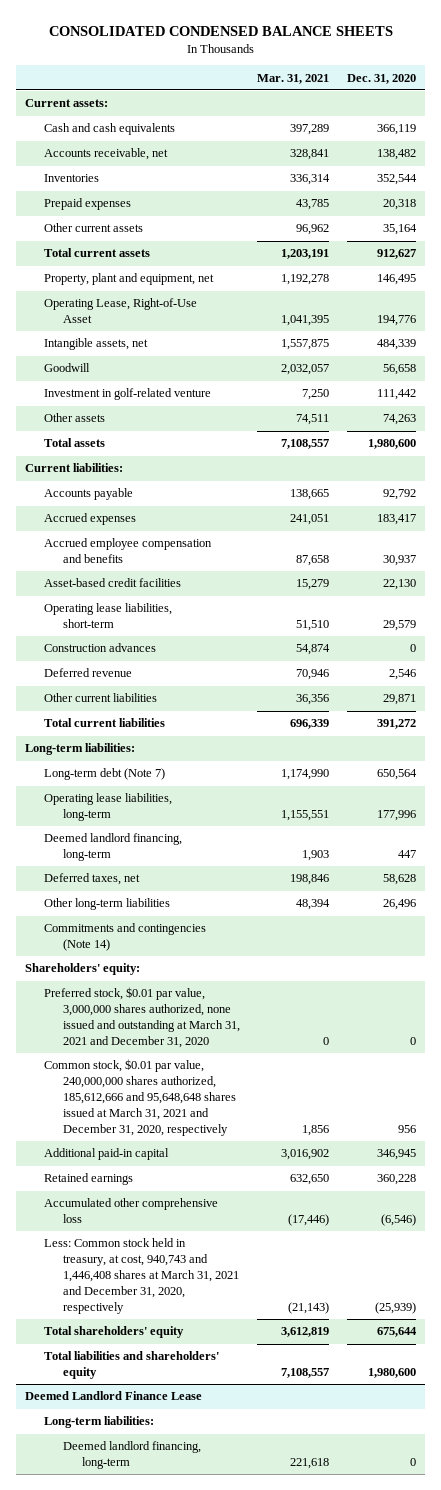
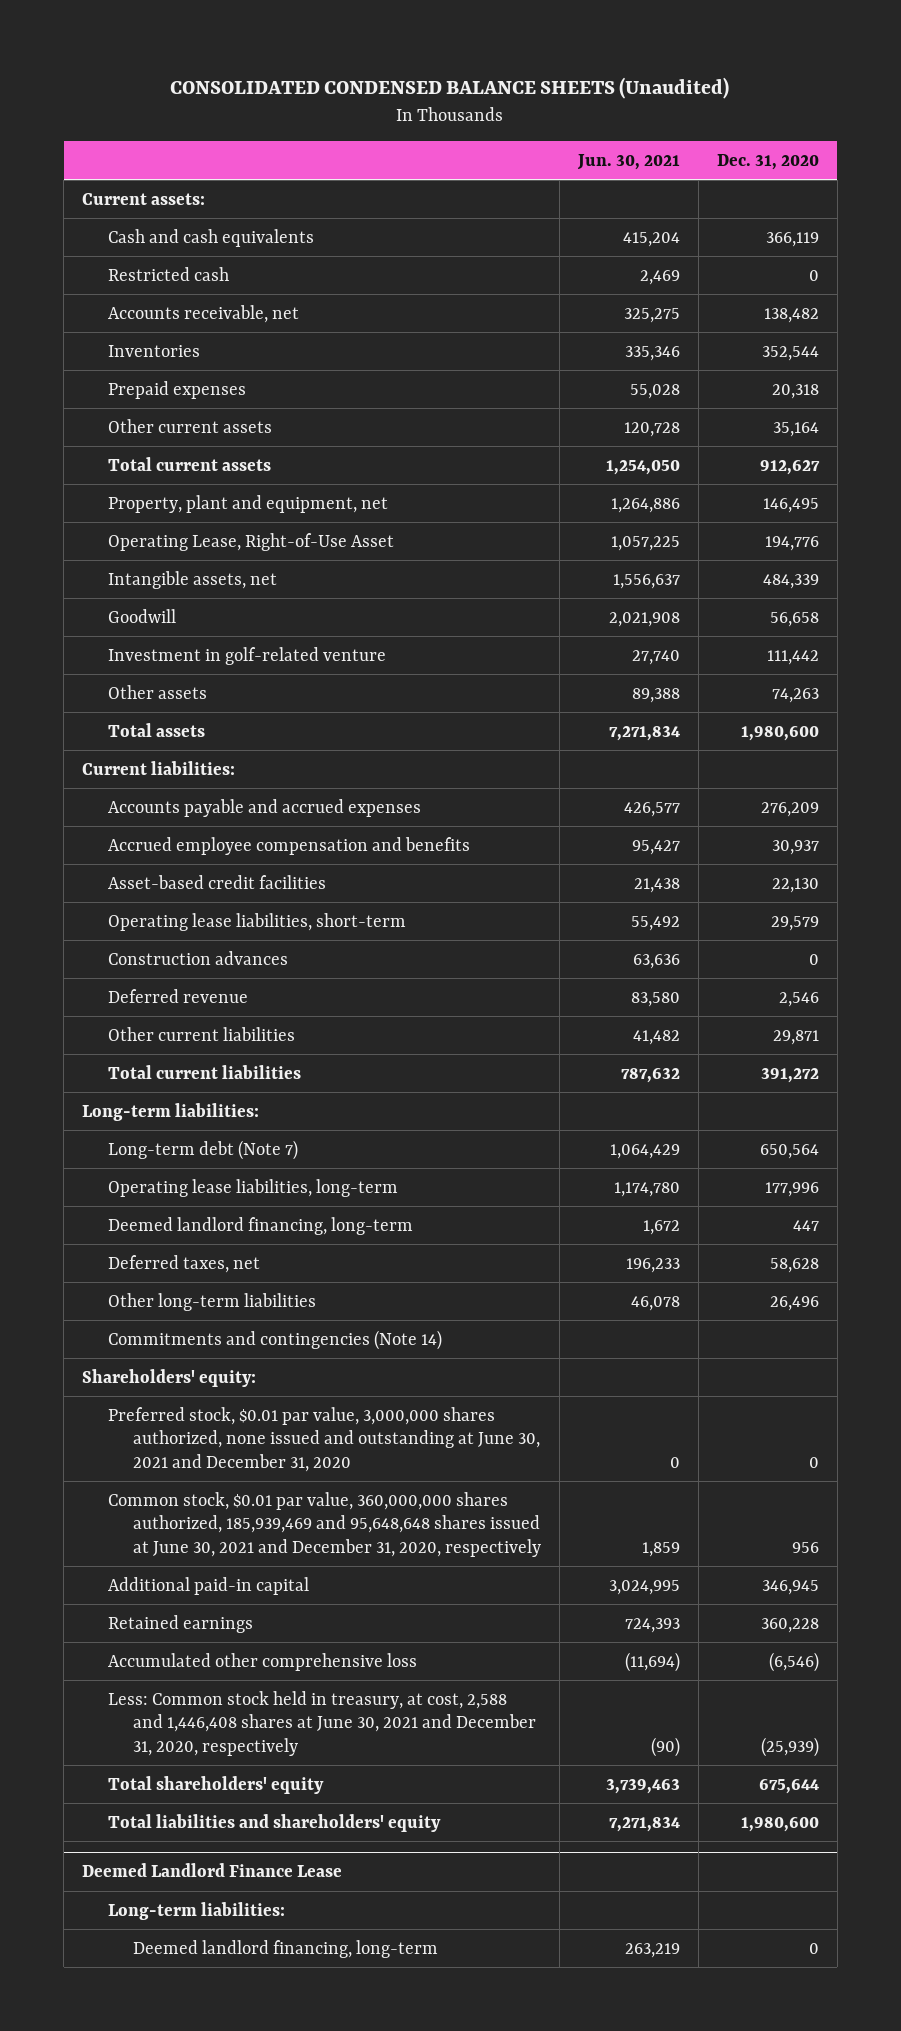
- CONSOLIDATED CONDENSED BALANCE SHEETS
+ CONSOLIDATED CONDENSED BALANCE SHEETS (Unaudited)
- | Mar. 31, 2021 | Dec. 31, 2020
+ | Jun. 30, 2021 | Dec. 31, 2020
+ Restricted cash | 2,469 | 0
- Accounts payable | 138,665 | 92,792
- Accrued expenses | 241,051 | 183,417
+ Accounts payable and accrued expenses | 426,577 | 276,209
- Preferred stock, $0.01 par value, 3,000,000 shares authorized, none issued and outstanding at March 31, 2021 and December 31, 2020 | 0 | 0
- Common stock, $0.01 par value, 240,000,000 shares authorized, 185,612,666 and 95,648,648 shares issued at March 31, 2021 and December 31, 2020, respectively | 1,856 | 956
+ Preferred stock, $0.01 par value, 3,000,000 shares authorized, none issued and outstanding at June 30, 2021 and December 31, 2020 | 0 | 0
+ Common stock, $0.01 par value, 360,000,000 shares authorized, 185,939,469 and 95,648,648 shares issued at June 30, 2021 and December 31, 2020, respectively | 1,859 | 956
- Less: Common stock held in treasury, at cost, 940,743 and 1,446,408 shares at March 31, 2021 and December 31, 2020, respectively | (21,143) | (25,939)
+ Less: Common stock held in treasury, at cost, 2,588 and 1,446,408 shares at June 30, 2021 and December 31, 2020, respectively | (90) | (25,939)

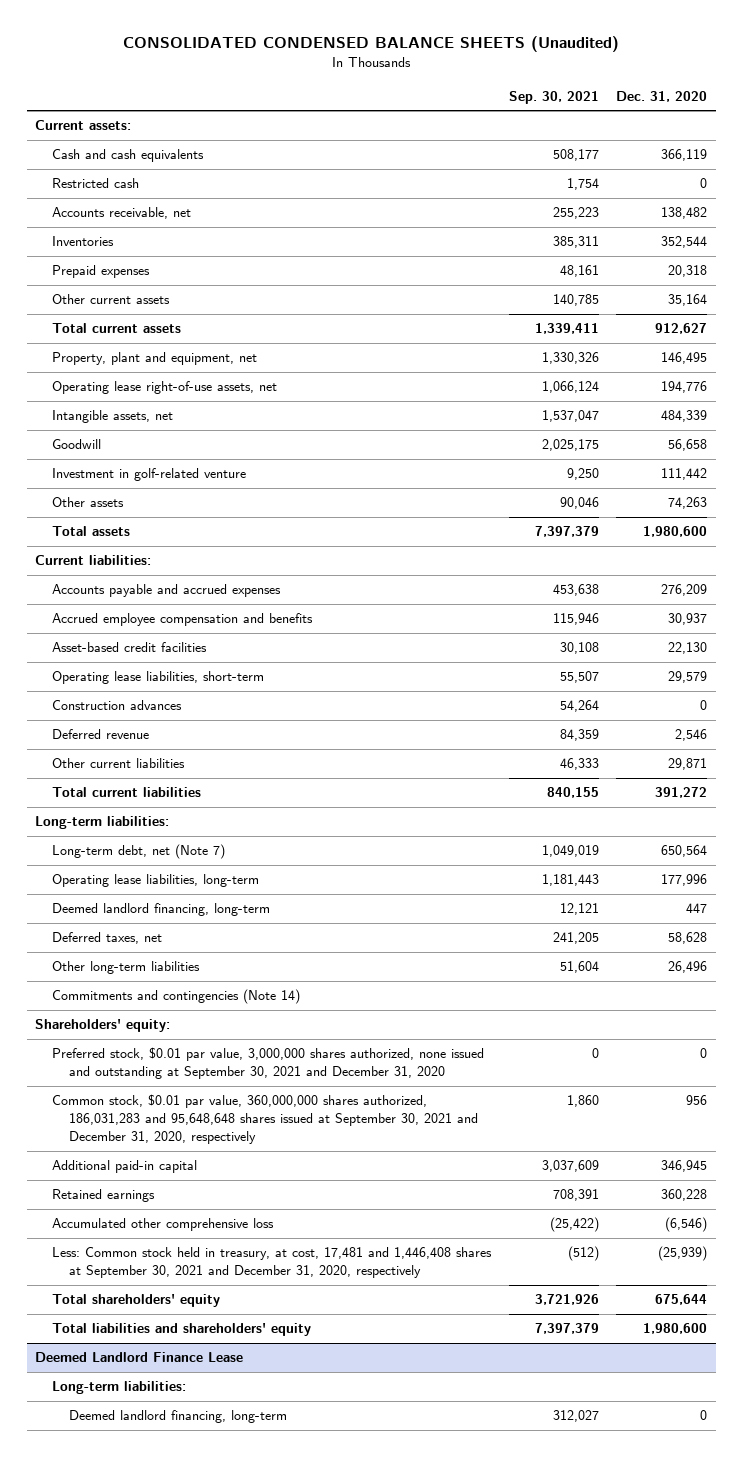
- | Jun. 30, 2021 | Dec. 31, 2020
+ | Sep. 30, 2021 | Dec. 31, 2020
- Operating Lease, Right-of-Use Asset | 1,057,225 | 194,776
+ Operating lease right-of-use assets, net | 1,066,124 | 194,776
- Long-term debt (Note 7) | 1,064,429 | 650,564
+ Long-term debt, net (Note 7) | 1,049,019 | 650,564
- Preferred stock, $0.01 par value, 3,000,000 shares authorized, none issued and outstanding at June 30, 2021 and December 31, 2020 | 0 | 0
- Common stock, $0.01 par value, 360,000,000 shares authorized, 185,939,469 and 95,648,648 shares issued at June 30, 2021 and December 31, 2020, respectively | 1,859 | 956
+ Preferred stock, $0.01 par value, 3,000,000 shares authorized, none issued and outstanding at September 30, 2021 and December 31, 2020 | 0 | 0
+ Common stock, $0.01 par value, 360,000,000 shares authorized, 186,031,283 and 95,648,648 shares issued at September 30, 2021 and December 31, 2020, respectively | 1,860 | 956
- Less: Common stock held in treasury, at cost, 2,588 and 1,446,408 shares at June 30, 2021 and December 31, 2020, respectively | (90) | (25,939)
+ Less: Common stock held in treasury, at cost, 17,481 and 1,446,408 shares at September 30, 2021 and December 31, 2020, respectively | (512) | (25,939)

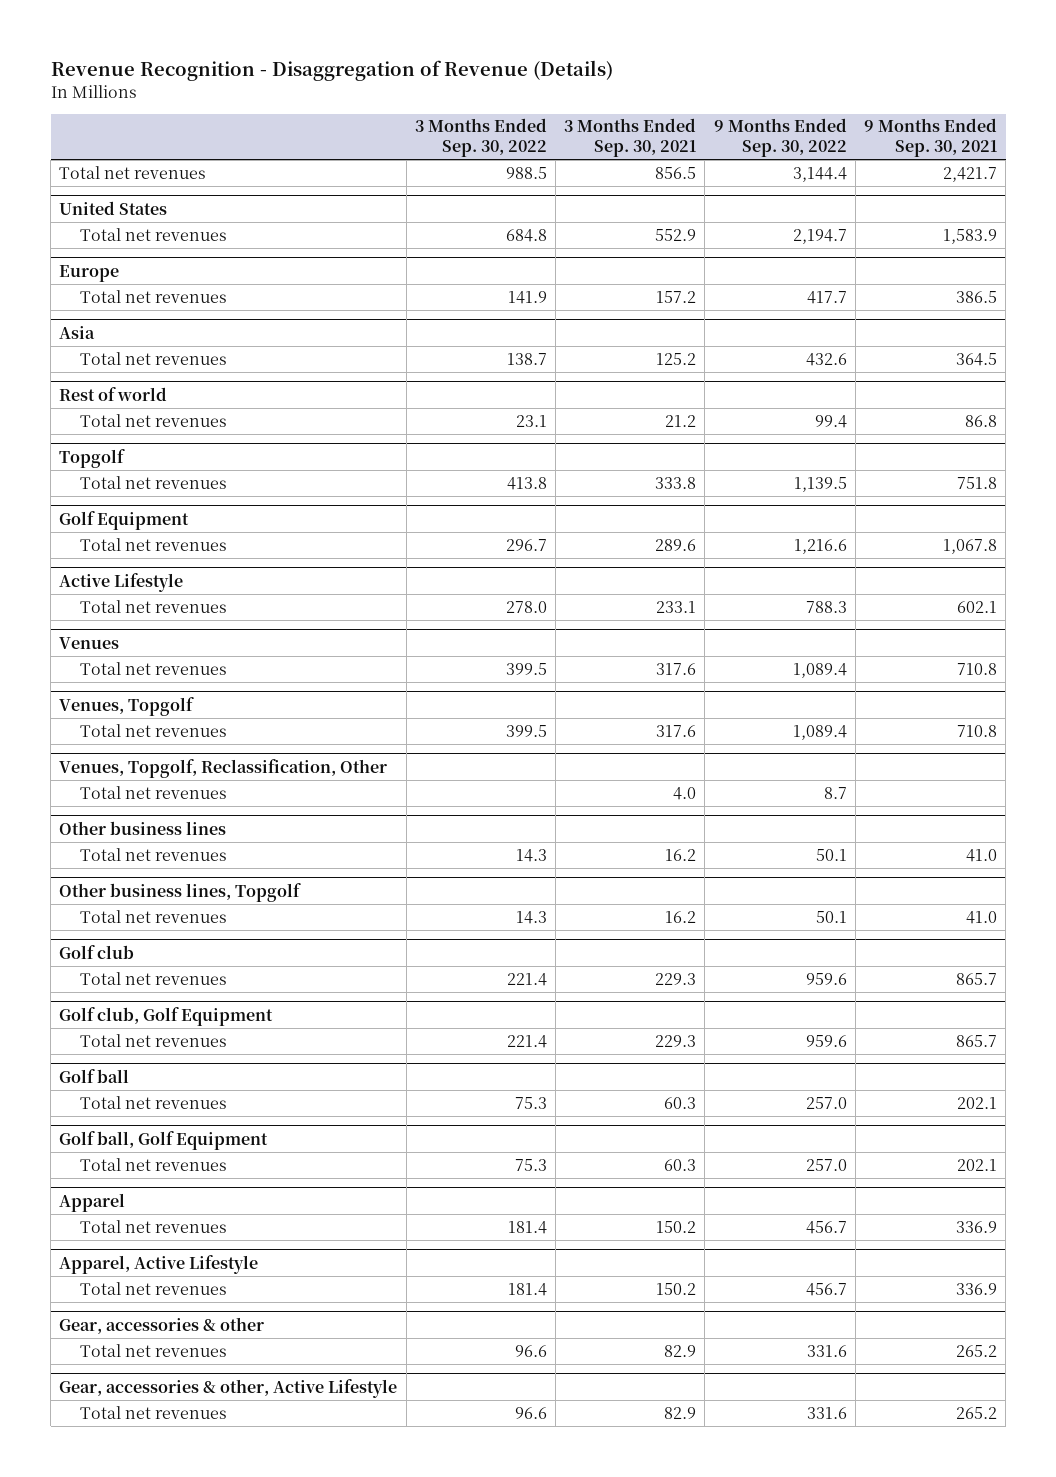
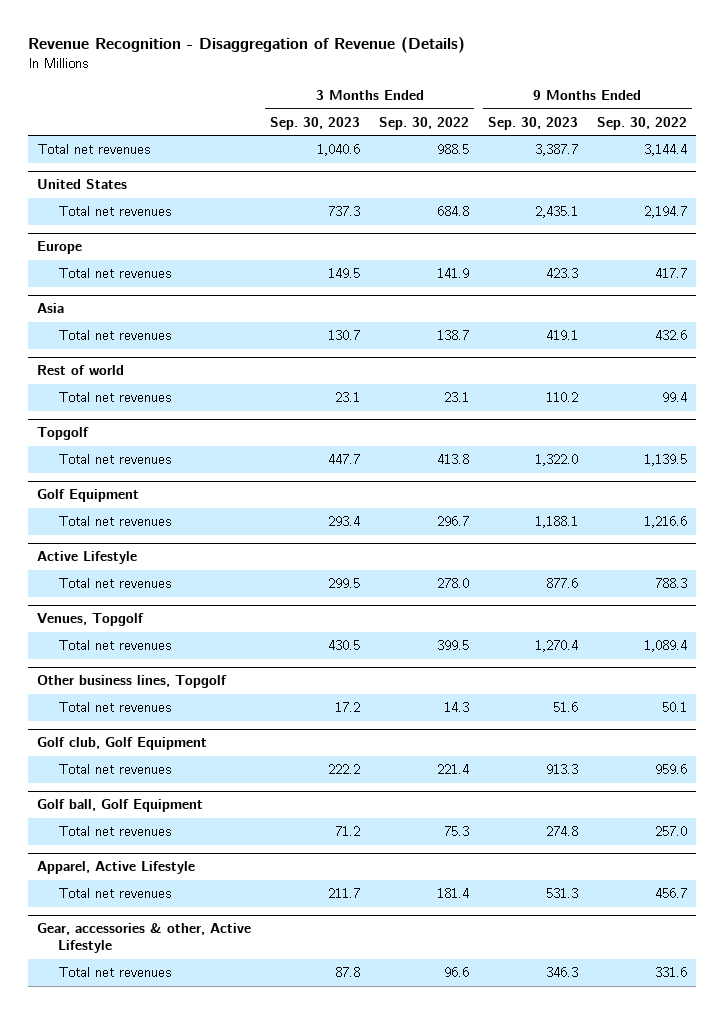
- | 3 Months Ended Sep. 30, 2022 | 3 Months Ended Sep. 30, 2021 | 9 Months Ended Sep. 30, 2022 | 9 Months Ended Sep. 30, 2021
+ | 3 Months Ended Sep. 30, 2023 | 3 Months Ended Sep. 30, 2022 | 9 Months Ended Sep. 30, 2023 | 9 Months Ended Sep. 30, 2022
- Venues
- Total net revenues | 399.5 | 317.6 | 1,089.4 | 710.8
- Venues, Topgolf, Reclassification, Other
- Total net revenues | | 4.0 | 8.7 |
- Other business lines
- Total net revenues | 14.3 | 16.2 | 50.1 | 41.0
- Golf club
- Total net revenues | 221.4 | 229.3 | 959.6 | 865.7
- Golf ball
- Total net revenues | 75.3 | 60.3 | 257.0 | 202.1
- Apparel
- Total net revenues | 181.4 | 150.2 | 456.7 | 336.9
- Gear, accessories & other
- Total net revenues | 96.6 | 82.9 | 331.6 | 265.2

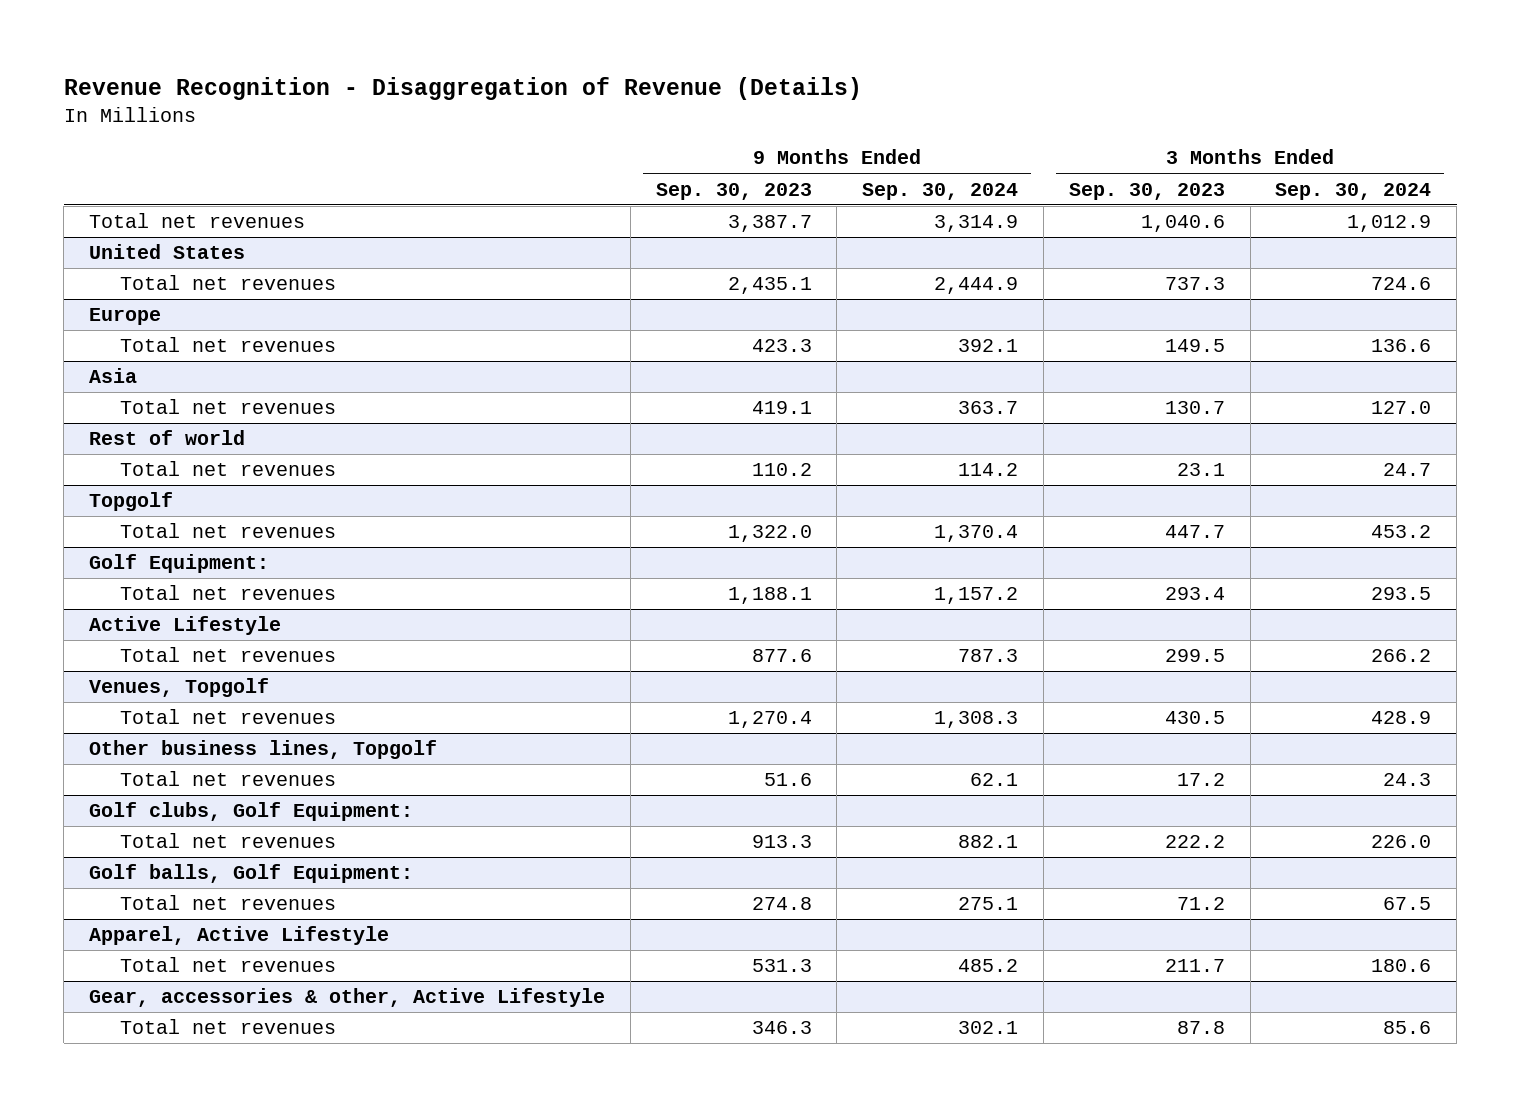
- | 3 Months Ended Sep. 30, 2023 | 3 Months Ended Sep. 30, 2022 | 9 Months Ended Sep. 30, 2023 | 9 Months Ended Sep. 30, 2022
+ | 9 Months Ended Sep. 30, 2023 | 9 Months Ended Sep. 30, 2024 | 3 Months Ended Sep. 30, 2023 | 3 Months Ended Sep. 30, 2024
- Golf Equipment
+ Golf Equipment:
- Golf club, Golf Equipment
+ Golf clubs, Golf Equipment:
- Golf ball, Golf Equipment
+ Golf balls, Golf Equipment:

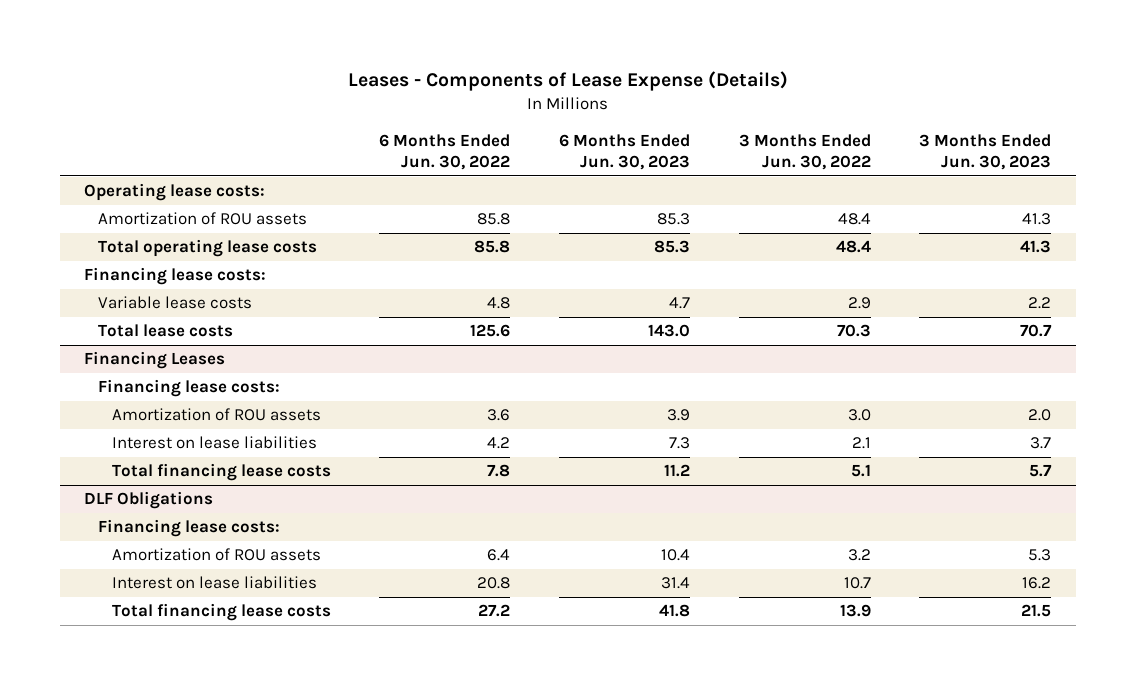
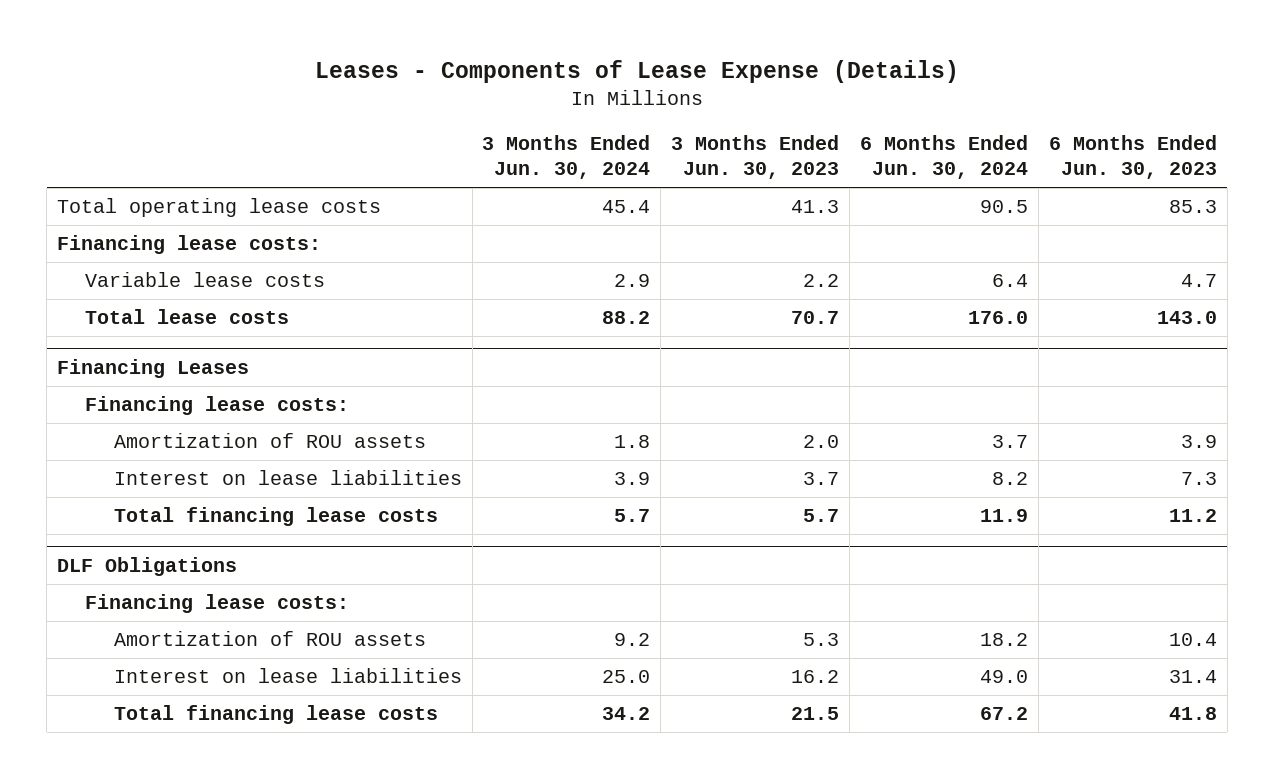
- | 6 Months Ended Jun. 30, 2022 | 6 Months Ended Jun. 30, 2023 | 3 Months Ended Jun. 30, 2022 | 3 Months Ended Jun. 30, 2023
+ | 3 Months Ended Jun. 30, 2024 | 3 Months Ended Jun. 30, 2023 | 6 Months Ended Jun. 30, 2024 | 6 Months Ended Jun. 30, 2023
- Operating lease costs:
- Amortization of ROU assets | 85.8 | 85.3 | 48.4 | 41.3

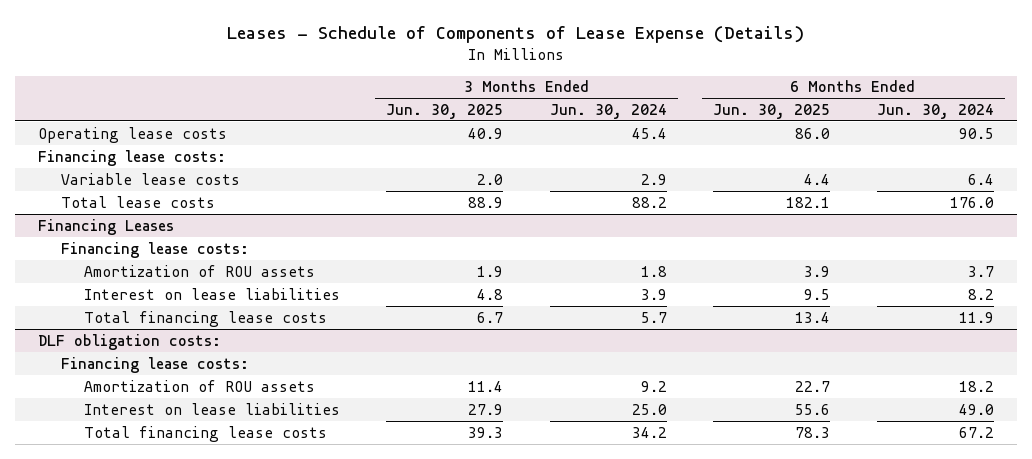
- Leases - Components of Lease Expense (Details)
+ Leases - Schedule of Components of Lease Expense (Details)
- | 3 Months Ended Jun. 30, 2024 | 3 Months Ended Jun. 30, 2023 | 6 Months Ended Jun. 30, 2024 | 6 Months Ended Jun. 30, 2023
+ | 3 Months Ended Jun. 30, 2025 | 3 Months Ended Jun. 30, 2024 | 6 Months Ended Jun. 30, 2025 | 6 Months Ended Jun. 30, 2024
- Total operating lease costs | 45.4 | 41.3 | 90.5 | 85.3
+ Operating lease costs | 40.9 | 45.4 | 86.0 | 90.5
- DLF Obligations
+ DLF obligation costs:

